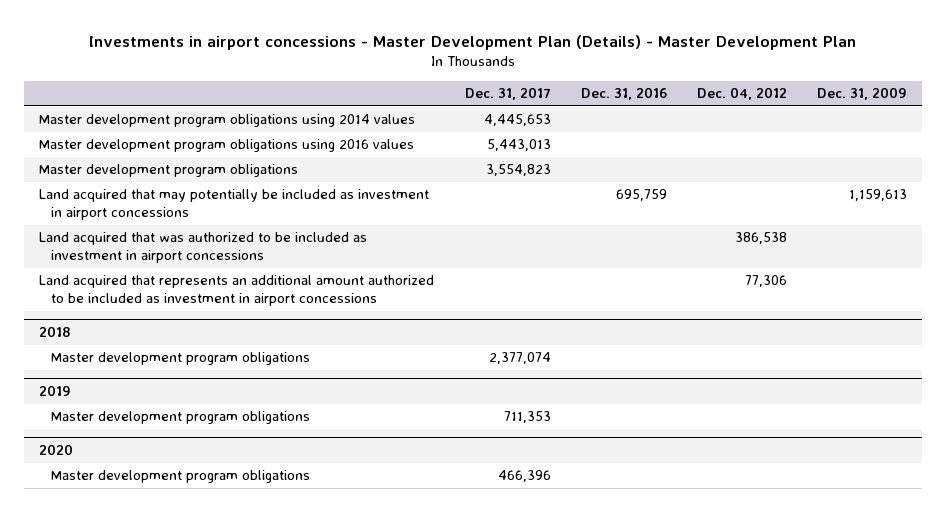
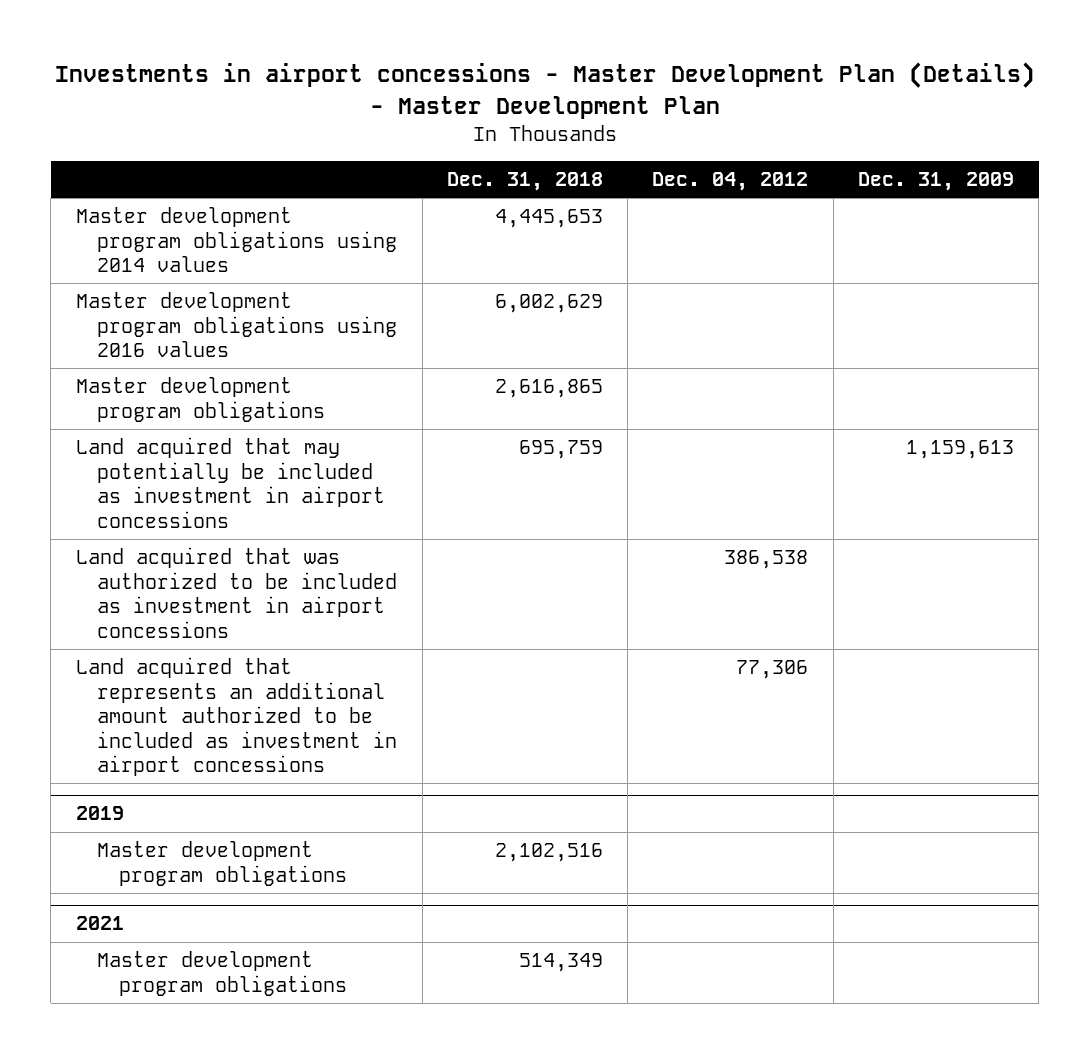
- | Dec. 31, 2017 | Dec. 31, 2016 | Dec. 04, 2012 | Dec. 31, 2009
+ | Dec. 31, 2018 | Dec. 04, 2012 | Dec. 31, 2009
- 2018
- Master development program obligations | 2,377,074 | | |
- 2020
+ 2021

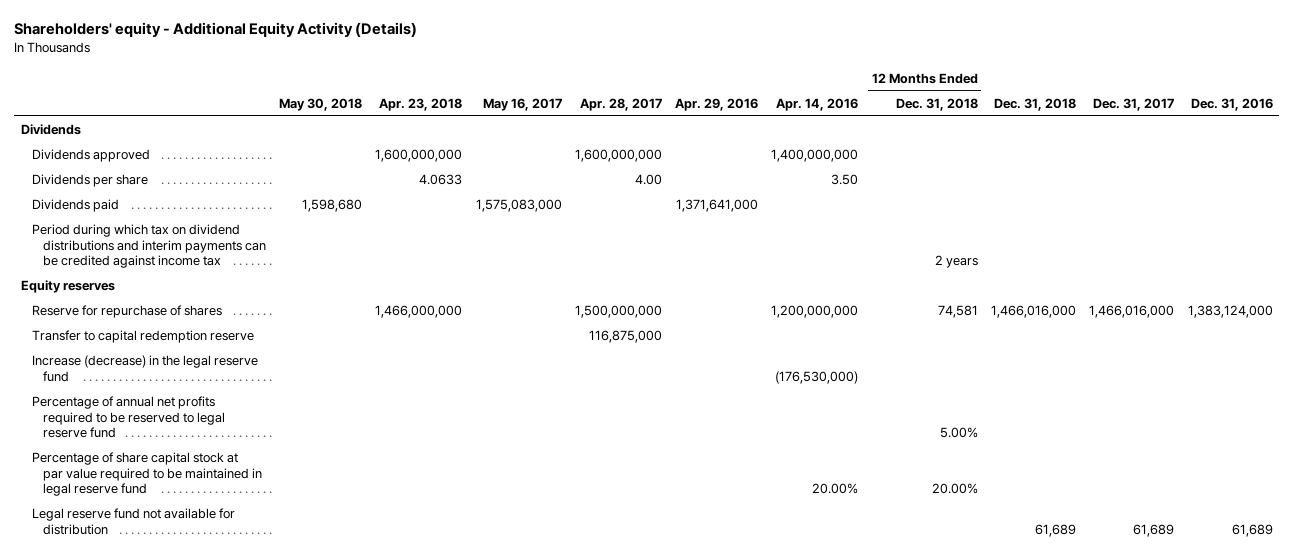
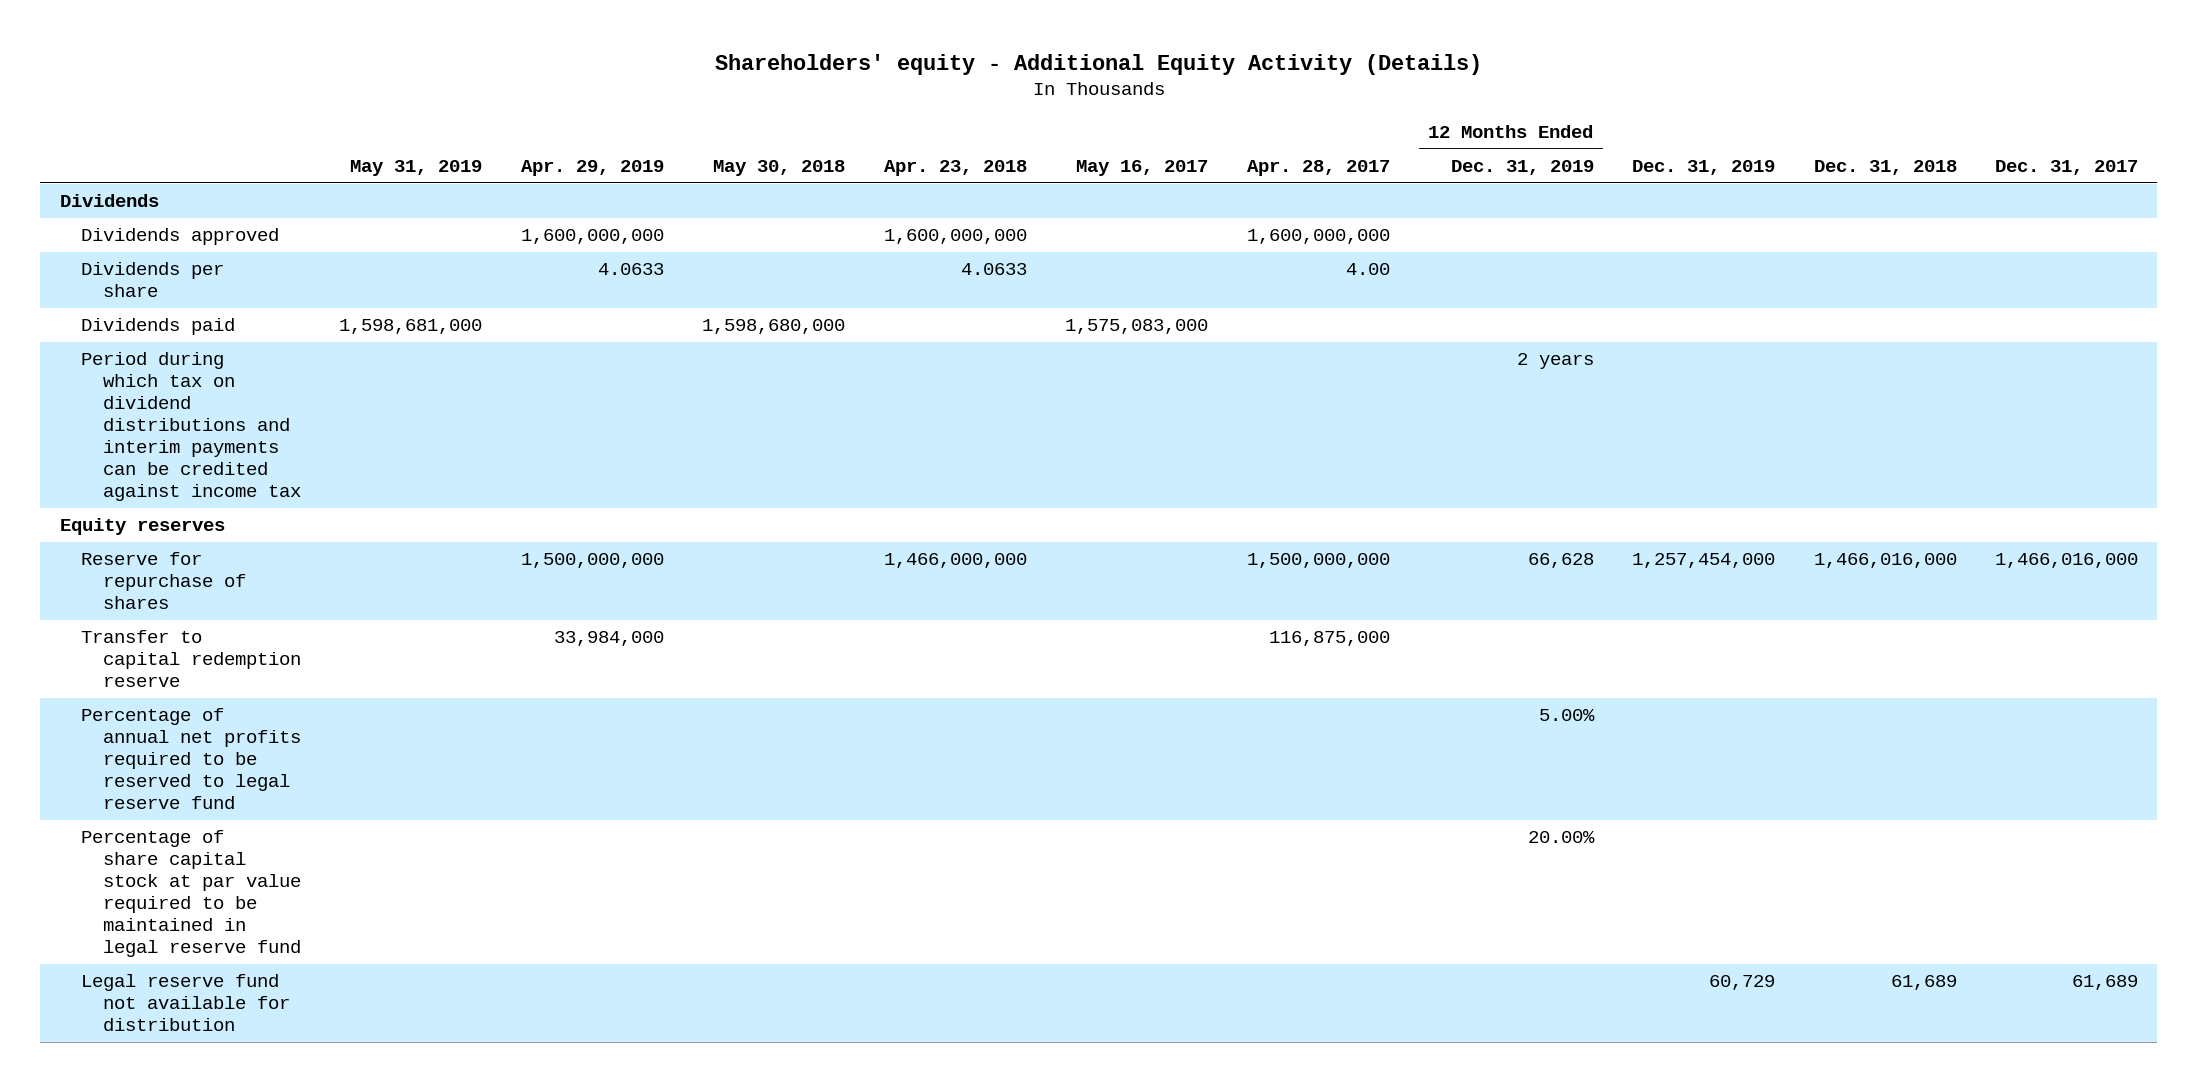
- | May 30, 2018 | Apr. 23, 2018 | May 16, 2017 | Apr. 28, 2017 | Apr. 29, 2016 | Apr. 14, 2016 | 12 Months Ended Dec. 31, 2018 | Dec. 31, 2018 | Dec. 31, 2017 | Dec. 31, 2016
+ | May 31, 2019 | Apr. 29, 2019 | May 30, 2018 | Apr. 23, 2018 | May 16, 2017 | Apr. 28, 2017 | 12 Months Ended Dec. 31, 2019 | Dec. 31, 2019 | Dec. 31, 2018 | Dec. 31, 2017
- Dividends paid | 1,598,680 | | 1,575,083,000 | | 1,371,641,000 | | | | |
+ Dividends paid | 1,598,681,000 | | 1,598,680,000 | | 1,575,083,000 | | | | |
- Increase (decrease) in the legal reserve fund | | | | | | (176,530,000) | | | |

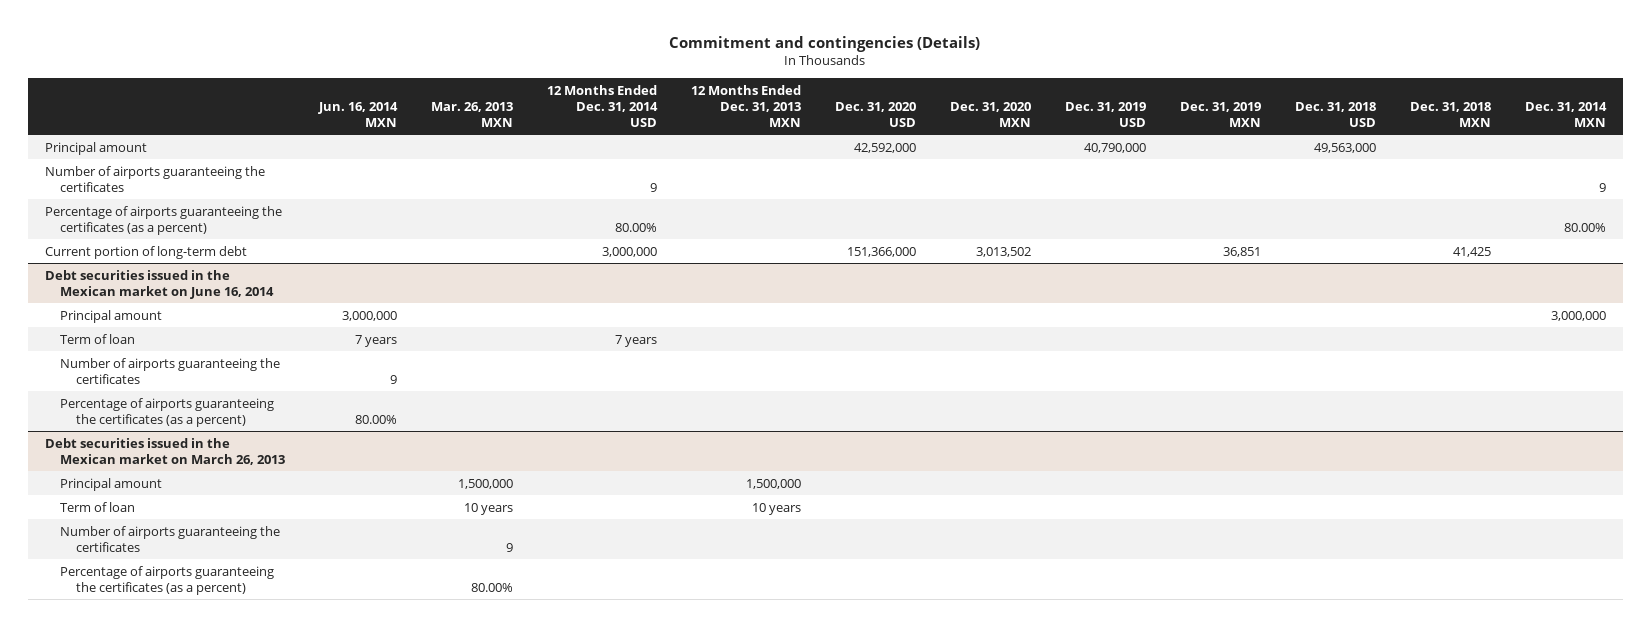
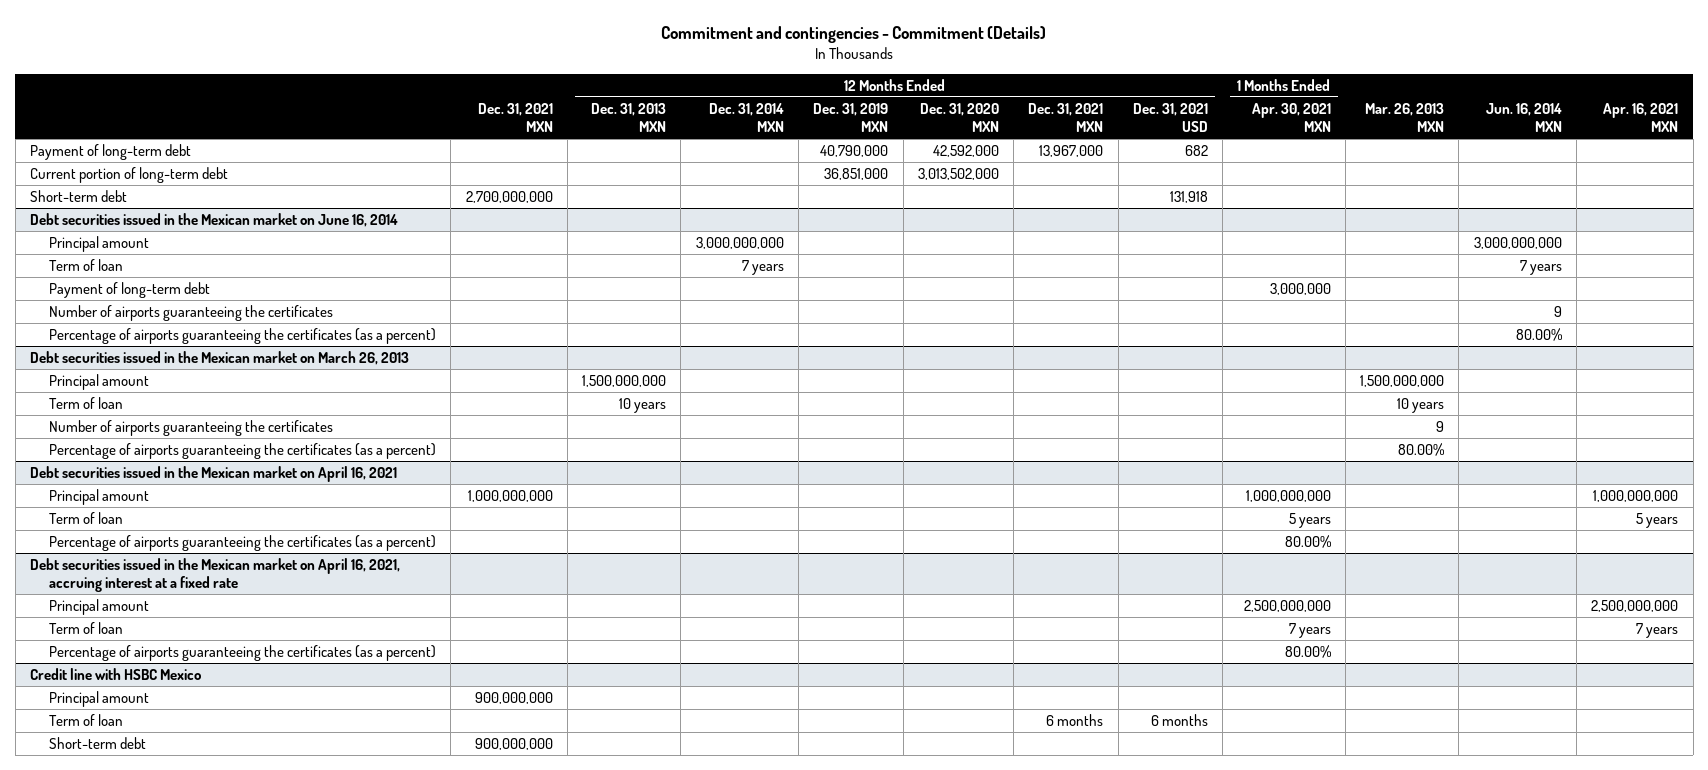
- Commitment and contingencies (Details)
+ Commitment and contingencies - Commitment (Details)
- | Jun. 16, 2014 MXN | Mar. 26, 2013 MXN | 12 Months Ended Dec. 31, 2014 USD | 12 Months Ended Dec. 31, 2013 MXN | Dec. 31, 2020 USD | Dec. 31, 2020 MXN | Dec. 31, 2019 USD | Dec. 31, 2019 MXN | Dec. 31, 2018 USD | Dec. 31, 2018 MXN | Dec. 31, 2014 MXN
+ | Dec. 31, 2021 MXN | 12 Months Ended Dec. 31, 2013 MXN | 12 Months Ended Dec. 31, 2014 MXN | 12 Months Ended Dec. 31, 2019 MXN | 12 Months Ended Dec. 31, 2020 MXN | 12 Months Ended Dec. 31, 2021 MXN | 12 Months Ended Dec. 31, 2021 USD | 1 Months Ended Apr. 30, 2021 MXN | Mar. 26, 2013 MXN | Jun. 16, 2014 MXN | Apr. 16, 2021 MXN
- Principal amount | | | | | 42,592,000 | | 40,790,000 | | 49,563,000 | |
- Number of airports guaranteeing the certificates | | | 9 | | | | | | | | 9
- Percentage of airports guaranteeing the certificates (as a percent) | | | 80.00% | | | | | | | | 80.00%
+ Payment of long-term debt | | | | 40,790,000 | 42,592,000 | 13,967,000 | 682 | | | |
+ Short-term debt | 2,700,000,000 | | | | | | 131,918 | | | |
@ Debt securities issued in the Mexican market on June 16, 2014
- Principal amount | 3,000,000 | | | | | | | | | | 3,000,000
+ Principal amount | | | 3,000,000,000 | | | | | | | 3,000,000,000 |
+ Payment of long-term debt | | | | | | | | 3,000,000 | | |
@ Debt securities issued in the Mexican market on March 26, 2013
- Principal amount | | 1,500,000 | | 1,500,000 | | | | | | |
+ Principal amount | | 1,500,000,000 | | | | | | | 1,500,000,000 | |
+ Debt securities issued in the Mexican market on April 16, 2021
+ Principal amount | 1,000,000,000 | | | | | | | 1,000,000,000 | | | 1,000,000,000
+ Term of loan | | | | | | | | 5 years | | | 5 years
+ Percentage of airports guaranteeing the certificates (as a percent) | | | | | | | | 80.00% | | |
+ Debt securities issued in the Mexican market on April 16, 2021, accruing interest at a fixed rate
+ Principal amount | | | | | | | | 2,500,000,000 | | | 2,500,000,000
+ Term of loan | | | | | | | | 7 years | | | 7 years
+ Percentage of airports guaranteeing the certificates (as a percent) | | | | | | | | 80.00% | | |
+ Credit line with HSBC Mexico
+ Principal amount | 900,000,000 | | | | | | | | | |
+ Term of loan | | | | | | 6 months | 6 months | | | |
+ Short-term debt | 900,000,000 | | | | | | | | | |

